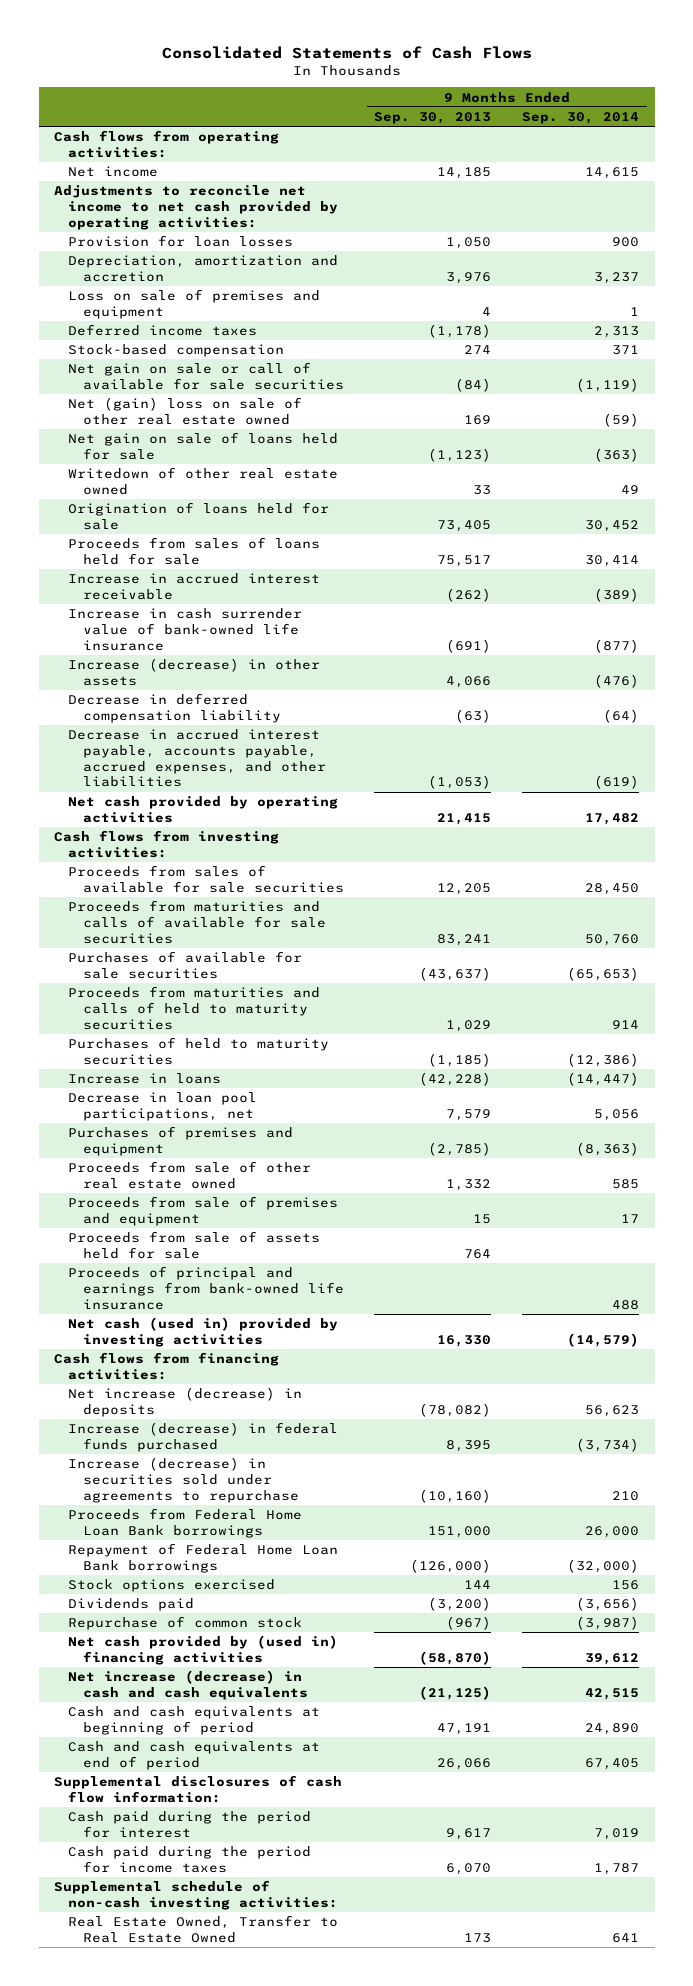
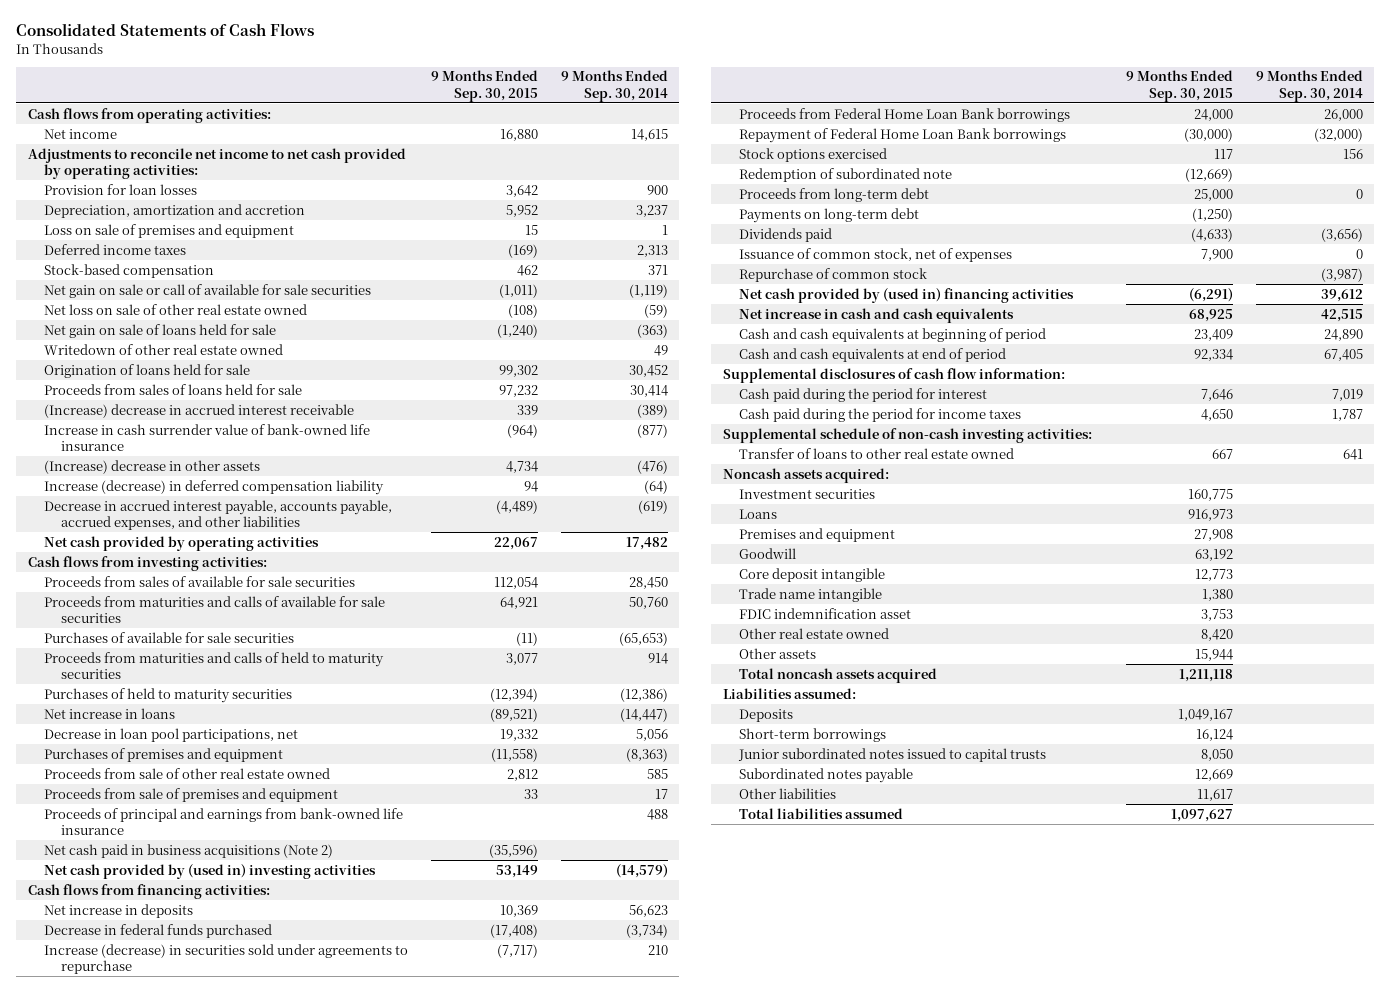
- | 9 Months Ended Sep. 30, 2013 | 9 Months Ended Sep. 30, 2014
+ | 9 Months Ended Sep. 30, 2015 | 9 Months Ended Sep. 30, 2014
- Net (gain) loss on sale of other real estate owned | 169 | (59)
+ Net loss on sale of other real estate owned | (108) | (59)
- Increase in accrued interest receivable | (262) | (389)
+ (Increase) decrease in accrued interest receivable | 339 | (389)
- Increase (decrease) in other assets | 4,066 | (476)
- Decrease in deferred compensation liability | (63) | (64)
+ (Increase) decrease in other assets | 4,734 | (476)
+ Increase (decrease) in deferred compensation liability | 94 | (64)
- Increase in loans | (42,228) | (14,447)
+ Net increase in loans | (89,521) | (14,447)
- Proceeds from sale of assets held for sale | 764 |
- Net cash (used in) provided by investing activities | 16,330 | (14,579)
+ Net cash paid in business acquisitions (Note 2) | (35,596) |
+ Net cash provided by (used in) investing activities | 53,149 | (14,579)
- Net increase (decrease) in deposits | (78,082) | 56,623
- Increase (decrease) in federal funds purchased | 8,395 | (3,734)
+ Net increase in deposits | 10,369 | 56,623
+ Decrease in federal funds purchased | (17,408) | (3,734)
+ Redemption of subordinated note | (12,669) |
+ Proceeds from long-term debt | 25,000 | 0
+ Payments on long-term debt | (1,250) |
+ Issuance of common stock, net of expenses | 7,900 | 0
- Net increase (decrease) in cash and cash equivalents | (21,125) | 42,515
+ Net increase in cash and cash equivalents | 68,925 | 42,515
- Real Estate Owned, Transfer to Real Estate Owned | 173 | 641
+ Transfer of loans to other real estate owned | 667 | 641
+ Noncash assets acquired:
+ Investment securities | 160,775 |
+ Loans | 916,973 |
+ Premises and equipment | 27,908 |
+ Goodwill | 63,192 |
+ Core deposit intangible | 12,773 |
+ Trade name intangible | 1,380 |
+ FDIC indemnification asset | 3,753 |
+ Other real estate owned | 8,420 |
+ Other assets | 15,944 |
+ Total noncash assets acquired | 1,211,118 |
+ Liabilities assumed:
+ Deposits | 1,049,167 |
+ Short-term borrowings | 16,124 |
+ Junior subordinated notes issued to capital trusts | 8,050 |
+ Subordinated notes payable | 12,669 |
+ Other liabilities | 11,617 |
+ Total liabilities assumed | 1,097,627 |

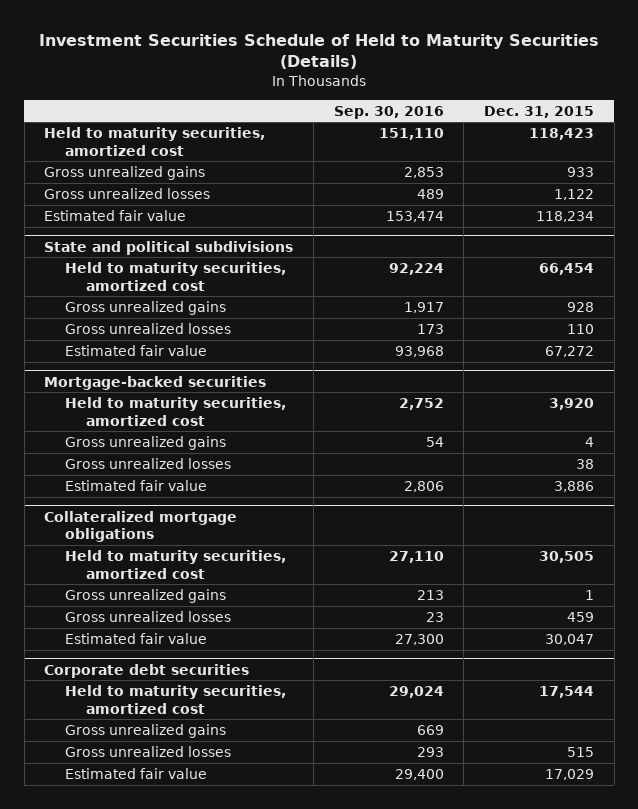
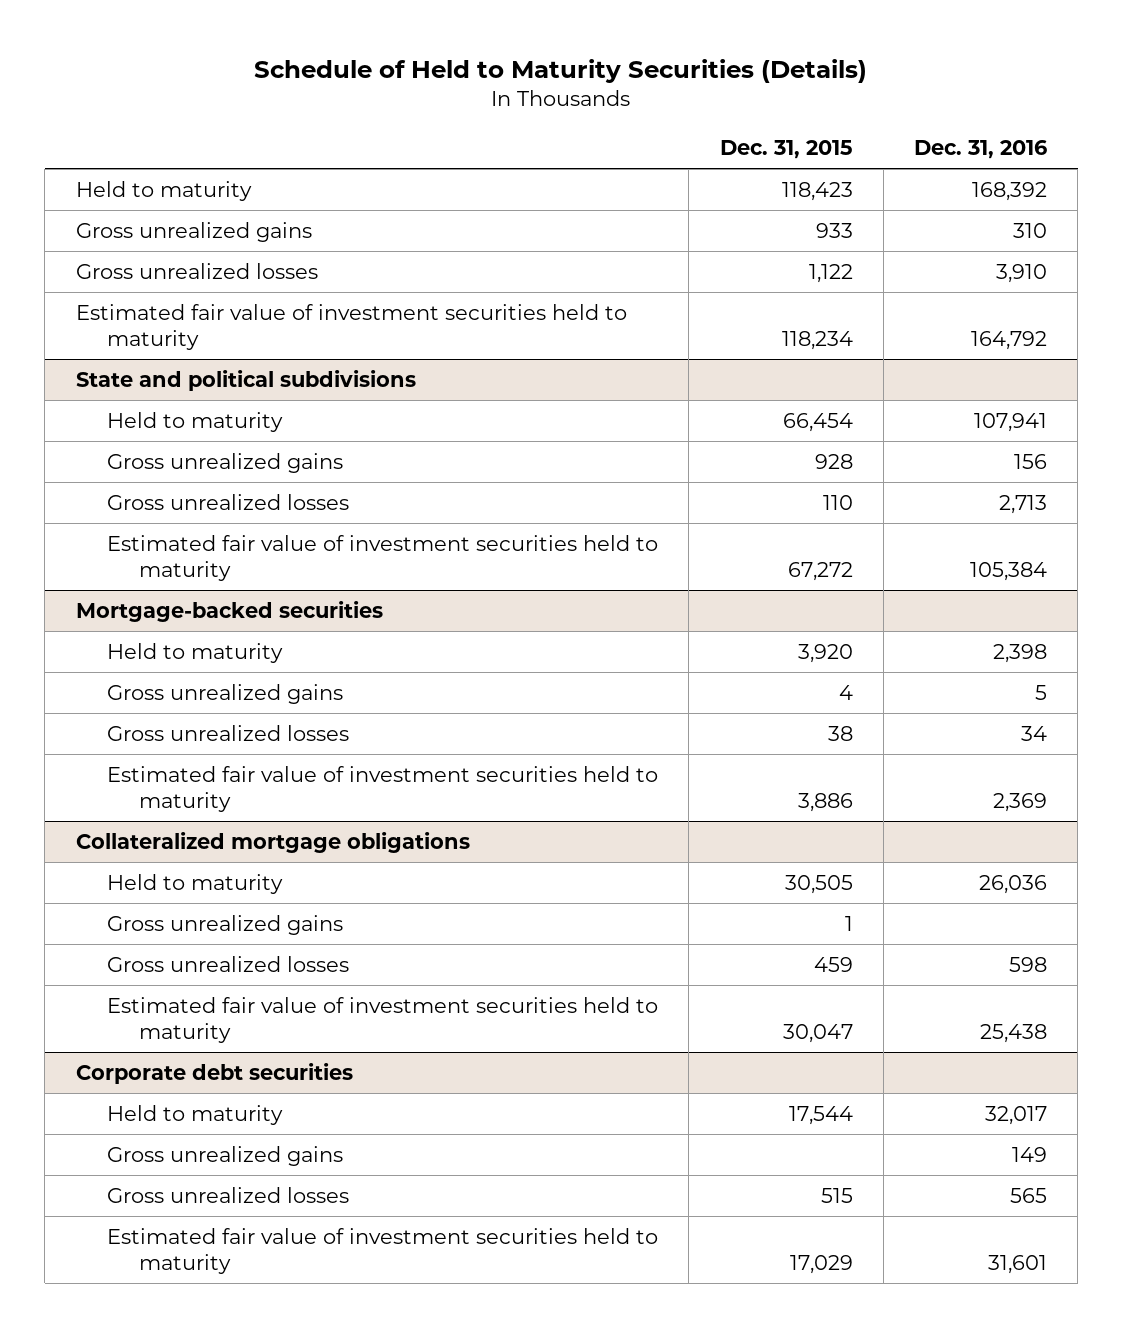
- Investment Securities Schedule of Held to Maturity Securities (Details)
+ Schedule of Held to Maturity Securities (Details)
- | Sep. 30, 2016 | Dec. 31, 2015
+ | Dec. 31, 2015 | Dec. 31, 2016
- Held to maturity securities, amortized cost | 151,110 | 118,423
+ Held to maturity | 118,423 | 168,392
- Estimated fair value | 153,474 | 118,234
+ Estimated fair value of investment securities held to maturity | 118,234 | 164,792
@ State and political subdivisions
- Held to maturity securities, amortized cost | 92,224 | 66,454
+ Held to maturity | 66,454 | 107,941
- Estimated fair value | 93,968 | 67,272
+ Estimated fair value of investment securities held to maturity | 67,272 | 105,384
@ Mortgage-backed securities
- Held to maturity securities, amortized cost | 2,752 | 3,920
+ Held to maturity | 3,920 | 2,398
- Estimated fair value | 2,806 | 3,886
+ Estimated fair value of investment securities held to maturity | 3,886 | 2,369
@ Collateralized mortgage obligations
- Held to maturity securities, amortized cost | 27,110 | 30,505
+ Held to maturity | 30,505 | 26,036
- Estimated fair value | 27,300 | 30,047
+ Estimated fair value of investment securities held to maturity | 30,047 | 25,438
@ Corporate debt securities
- Held to maturity securities, amortized cost | 29,024 | 17,544
+ Held to maturity | 17,544 | 32,017
- Estimated fair value | 29,400 | 17,029
+ Estimated fair value of investment securities held to maturity | 17,029 | 31,601

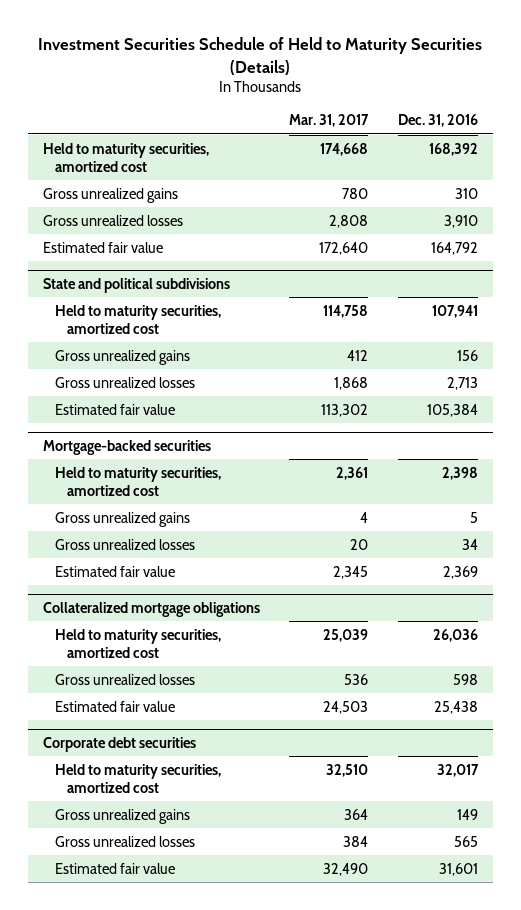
- Schedule of Held to Maturity Securities (Details)
+ Investment Securities Schedule of Held to Maturity Securities (Details)
- | Dec. 31, 2015 | Dec. 31, 2016
+ | Mar. 31, 2017 | Dec. 31, 2016
- Held to maturity | 118,423 | 168,392
+ Held to maturity securities, amortized cost | 174,668 | 168,392
- Estimated fair value of investment securities held to maturity | 118,234 | 164,792
+ Estimated fair value | 172,640 | 164,792
@ State and political subdivisions
- Held to maturity | 66,454 | 107,941
+ Held to maturity securities, amortized cost | 114,758 | 107,941
- Estimated fair value of investment securities held to maturity | 67,272 | 105,384
+ Estimated fair value | 113,302 | 105,384
@ Mortgage-backed securities
- Held to maturity | 3,920 | 2,398
+ Held to maturity securities, amortized cost | 2,361 | 2,398
- Estimated fair value of investment securities held to maturity | 3,886 | 2,369
+ Estimated fair value | 2,345 | 2,369
@ Collateralized mortgage obligations
- Held to maturity | 30,505 | 26,036
- Gross unrealized gains | 1 |
+ Held to maturity securities, amortized cost | 25,039 | 26,036
- Estimated fair value of investment securities held to maturity | 30,047 | 25,438
+ Estimated fair value | 24,503 | 25,438
@ Corporate debt securities
- Held to maturity | 17,544 | 32,017
+ Held to maturity securities, amortized cost | 32,510 | 32,017
- Estimated fair value of investment securities held to maturity | 17,029 | 31,601
+ Estimated fair value | 32,490 | 31,601

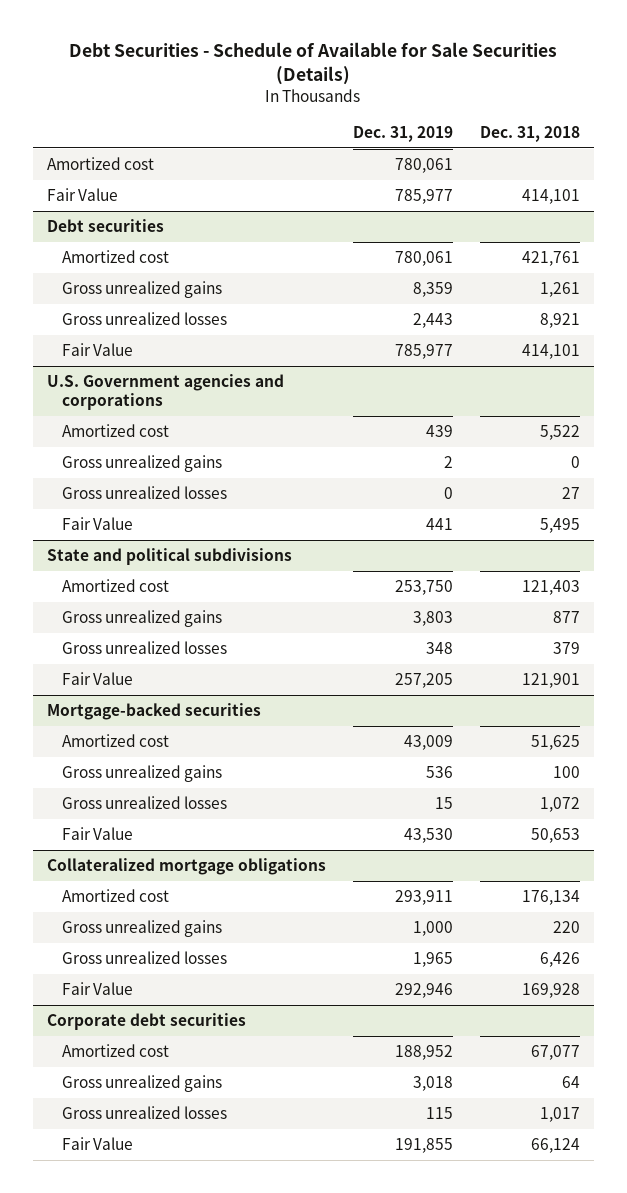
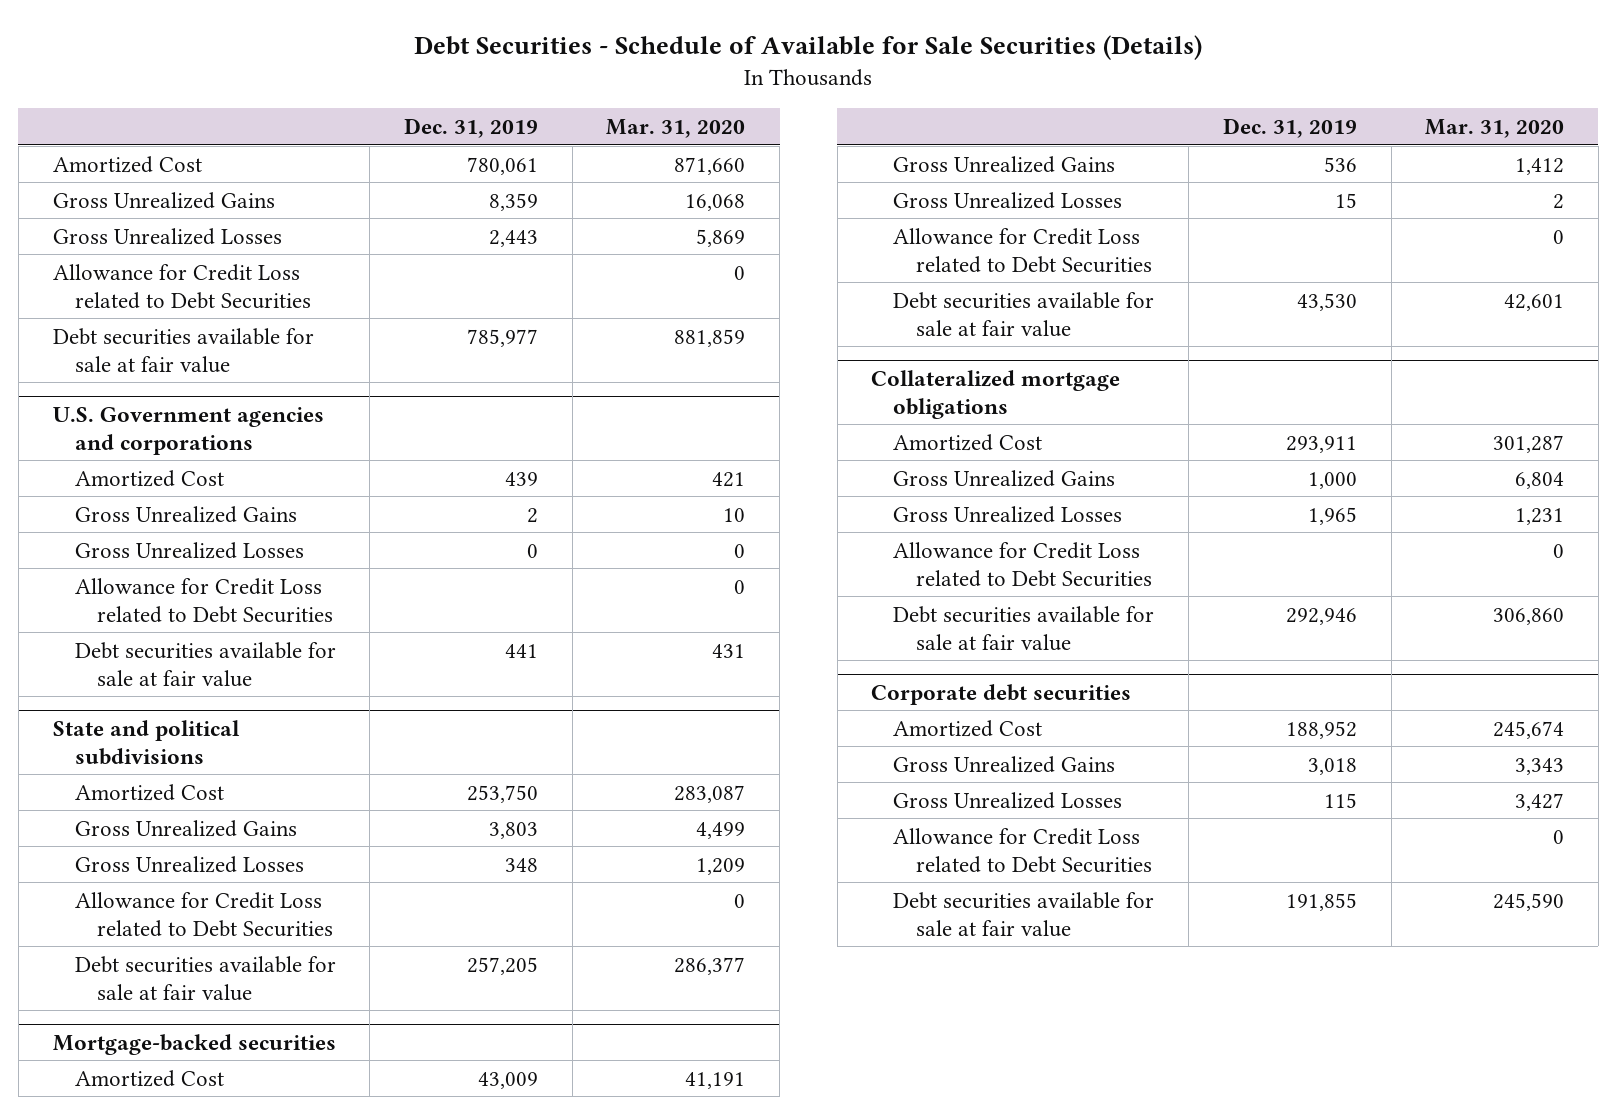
- | Dec. 31, 2019 | Dec. 31, 2018
+ | Dec. 31, 2019 | Mar. 31, 2020
- Amortized cost | 780,061 |
- Fair Value | 785,977 | 414,101
- Debt securities
- Amortized cost | 780,061 | 421,761
- Gross unrealized gains | 8,359 | 1,261
- Gross unrealized losses | 2,443 | 8,921
- Fair Value | 785,977 | 414,101
+ Amortized Cost | 780,061 | 871,660
+ Gross Unrealized Gains | 8,359 | 16,068
+ Gross Unrealized Losses | 2,443 | 5,869
+ Allowance for Credit Loss related to Debt Securities | | 0
+ Debt securities available for sale at fair value | 785,977 | 881,859
@ U.S. Government agencies and corporations
- Amortized cost | 439 | 5,522
- Gross unrealized gains | 2 | 0
- Gross unrealized losses | 0 | 27
- Fair Value | 441 | 5,495
+ Amortized Cost | 439 | 421
+ Gross Unrealized Gains | 2 | 10
+ Gross Unrealized Losses | 0 | 0
+ Allowance for Credit Loss related to Debt Securities | | 0
+ Debt securities available for sale at fair value | 441 | 431
@ State and political subdivisions
- Amortized cost | 253,750 | 121,403
- Gross unrealized gains | 3,803 | 877
- Gross unrealized losses | 348 | 379
- Fair Value | 257,205 | 121,901
+ Amortized Cost | 253,750 | 283,087
+ Gross Unrealized Gains | 3,803 | 4,499
+ Gross Unrealized Losses | 348 | 1,209
+ Allowance for Credit Loss related to Debt Securities | | 0
+ Debt securities available for sale at fair value | 257,205 | 286,377
@ Mortgage-backed securities
- Amortized cost | 43,009 | 51,625
- Gross unrealized gains | 536 | 100
- Gross unrealized losses | 15 | 1,072
- Fair Value | 43,530 | 50,653
+ Amortized Cost | 43,009 | 41,191
+ Gross Unrealized Gains | 536 | 1,412
+ Gross Unrealized Losses | 15 | 2
+ Allowance for Credit Loss related to Debt Securities | | 0
+ Debt securities available for sale at fair value | 43,530 | 42,601
@ Collateralized mortgage obligations
- Amortized cost | 293,911 | 176,134
- Gross unrealized gains | 1,000 | 220
- Gross unrealized losses | 1,965 | 6,426
- Fair Value | 292,946 | 169,928
+ Amortized Cost | 293,911 | 301,287
+ Gross Unrealized Gains | 1,000 | 6,804
+ Gross Unrealized Losses | 1,965 | 1,231
+ Allowance for Credit Loss related to Debt Securities | | 0
+ Debt securities available for sale at fair value | 292,946 | 306,860
@ Corporate debt securities
- Amortized cost | 188,952 | 67,077
- Gross unrealized gains | 3,018 | 64
- Gross unrealized losses | 115 | 1,017
- Fair Value | 191,855 | 66,124
+ Amortized Cost | 188,952 | 245,674
+ Gross Unrealized Gains | 3,018 | 3,343
+ Gross Unrealized Losses | 115 | 3,427
+ Allowance for Credit Loss related to Debt Securities | | 0
+ Debt securities available for sale at fair value | 191,855 | 245,590

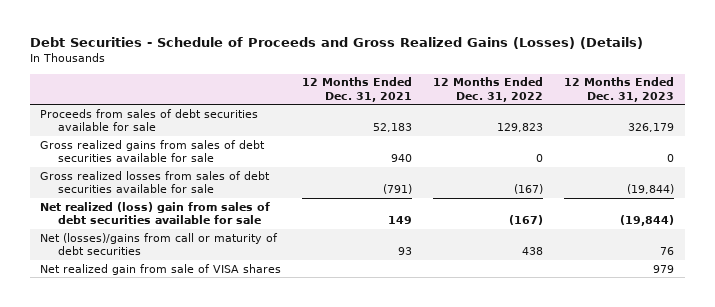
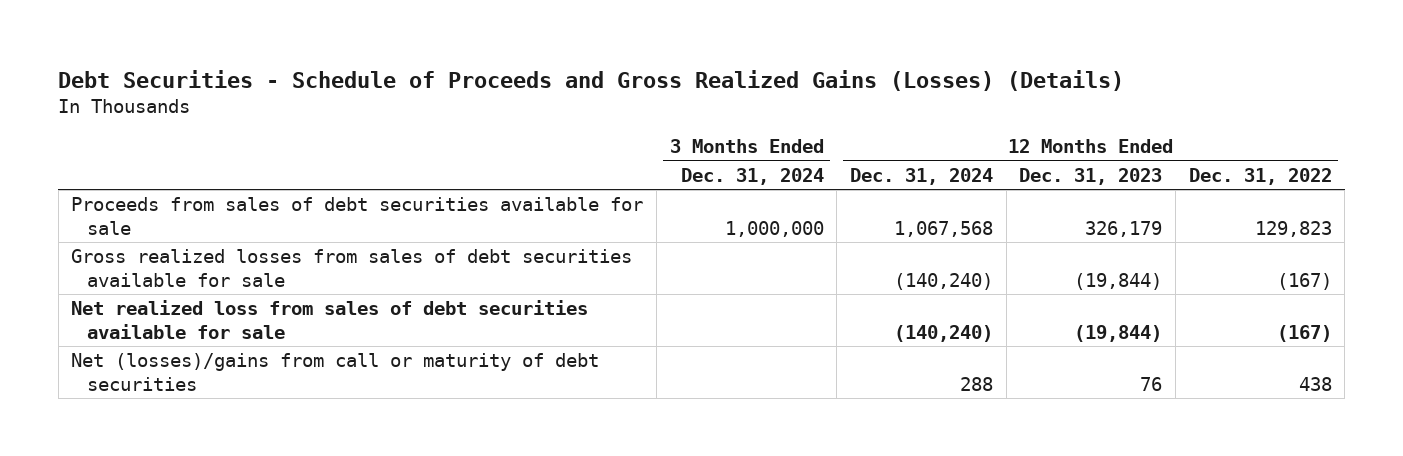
- | 12 Months Ended Dec. 31, 2021 | 12 Months Ended Dec. 31, 2022 | 12 Months Ended Dec. 31, 2023
+ | 3 Months Ended Dec. 31, 2024 | 12 Months Ended Dec. 31, 2024 | 12 Months Ended Dec. 31, 2023 | 12 Months Ended Dec. 31, 2022
- Gross realized gains from sales of debt securities available for sale | 940 | 0 | 0
- Net realized (loss) gain from sales of debt securities available for sale | 149 | (167) | (19,844)
+ Net realized loss from sales of debt securities available for sale | | (140,240) | (19,844) | (167)
- Net realized gain from sale of VISA shares | | | 979

